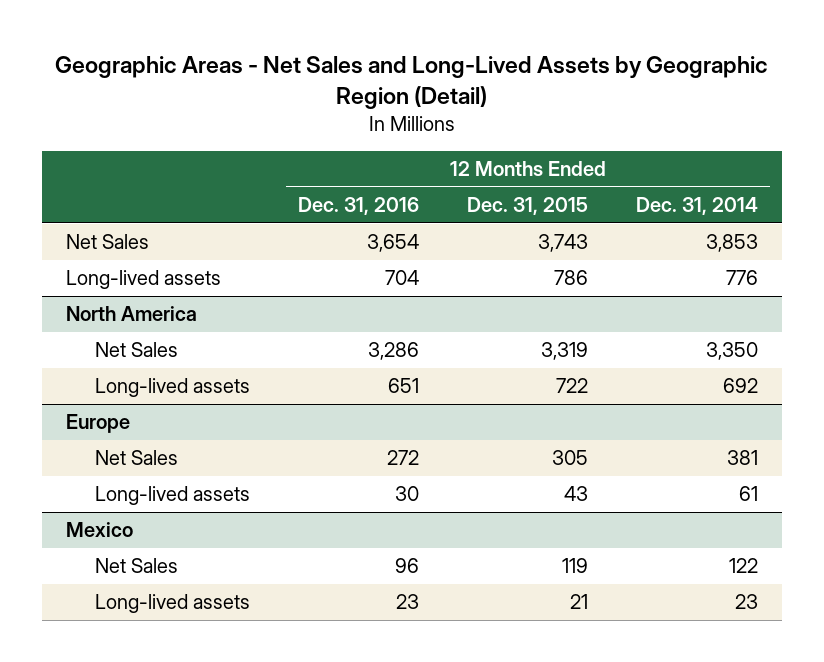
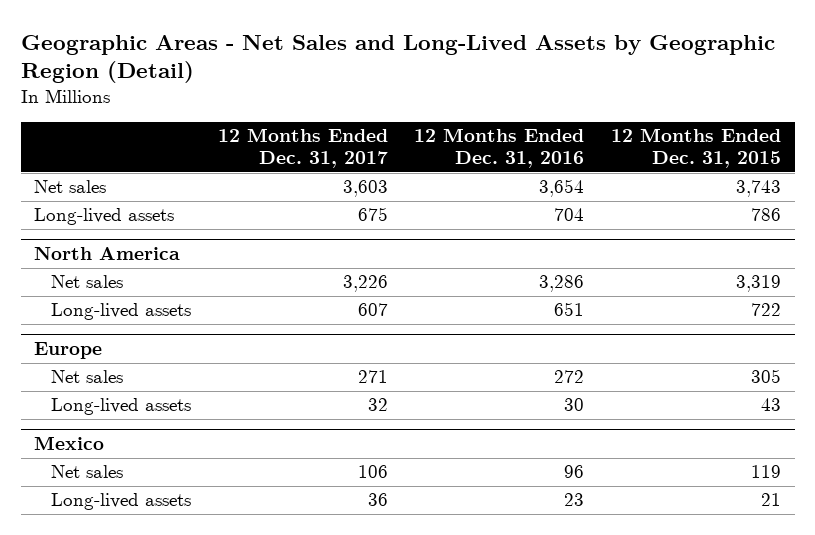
- | 12 Months Ended Dec. 31, 2016 | 12 Months Ended Dec. 31, 2015 | 12 Months Ended Dec. 31, 2014
+ | 12 Months Ended Dec. 31, 2017 | 12 Months Ended Dec. 31, 2016 | 12 Months Ended Dec. 31, 2015
- Net Sales | 3,654 | 3,743 | 3,853
+ Net sales | 3,603 | 3,654 | 3,743
@ North America
- Net Sales | 3,286 | 3,319 | 3,350
+ Net sales | 3,226 | 3,286 | 3,319
@ Europe
- Net Sales | 272 | 305 | 381
+ Net sales | 271 | 272 | 305
@ Mexico
- Net Sales | 96 | 119 | 122
+ Net sales | 106 | 96 | 119

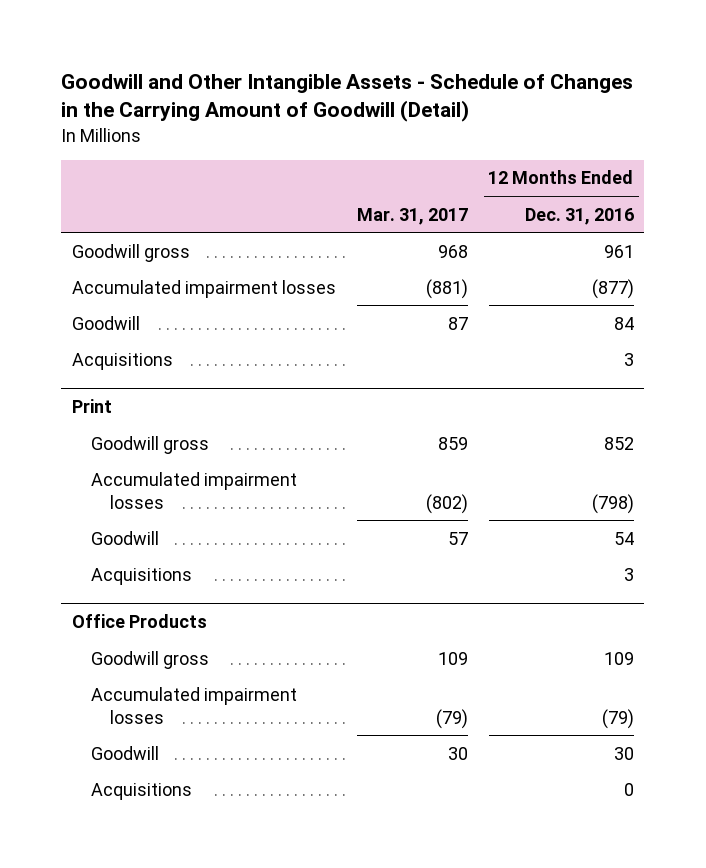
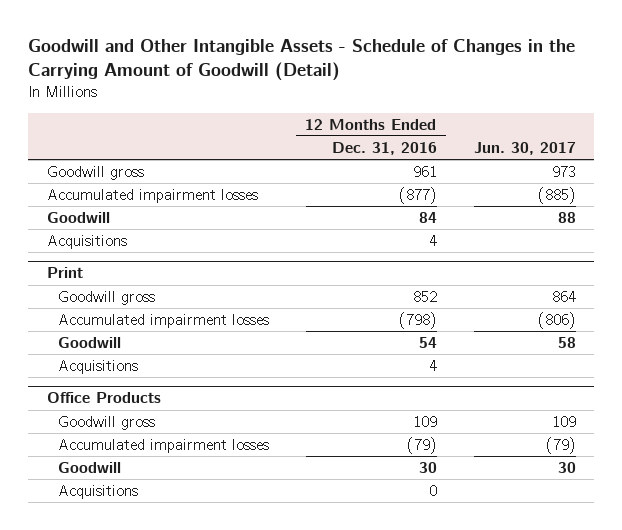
- | Mar. 31, 2017 | 12 Months Ended Dec. 31, 2016
+ | 12 Months Ended Dec. 31, 2016 | Jun. 30, 2017
- Acquisitions | | 3
+ Acquisitions | 4 |
@ Print
- Acquisitions | | 3
+ Acquisitions | 4 |

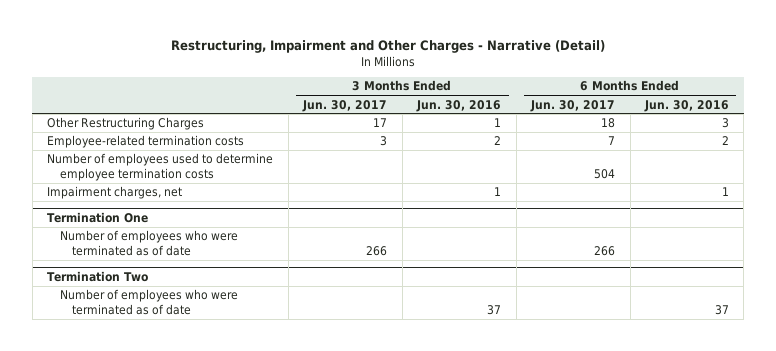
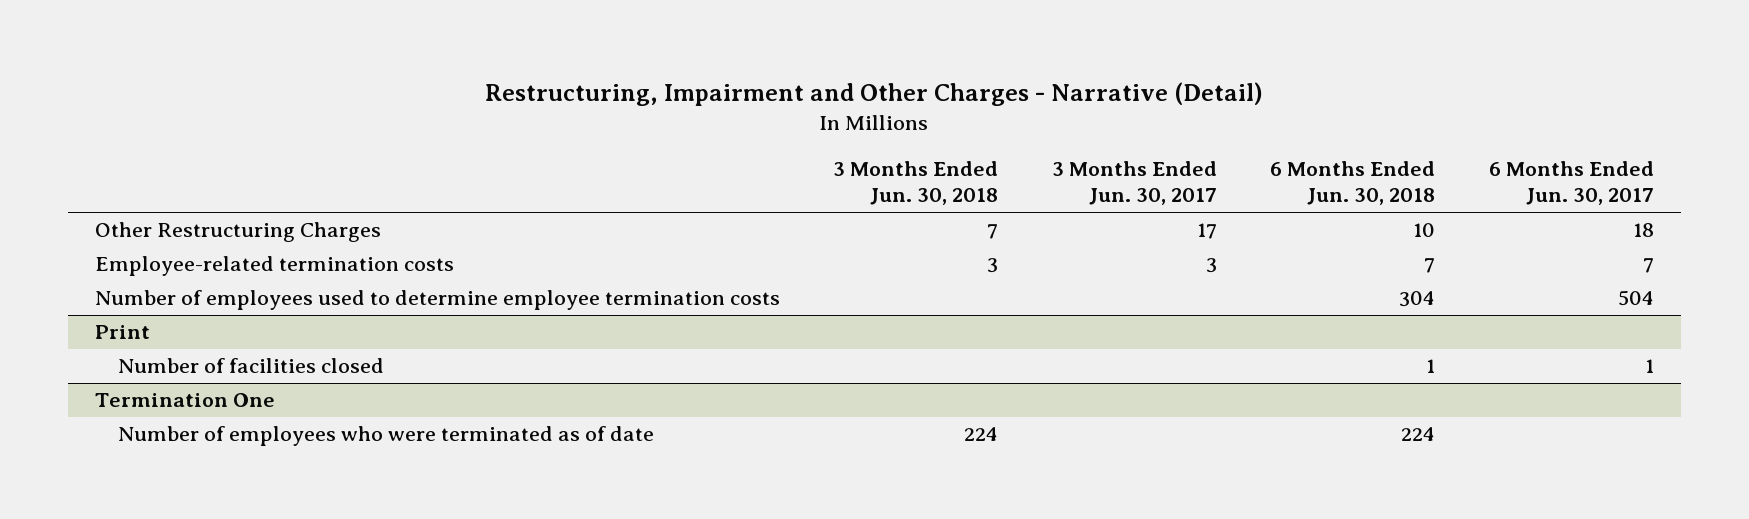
- | 3 Months Ended Jun. 30, 2017 | 3 Months Ended Jun. 30, 2016 | 6 Months Ended Jun. 30, 2017 | 6 Months Ended Jun. 30, 2016
+ | 3 Months Ended Jun. 30, 2018 | 3 Months Ended Jun. 30, 2017 | 6 Months Ended Jun. 30, 2018 | 6 Months Ended Jun. 30, 2017
- Impairment charges, net | | 1 | | 1
+ Print
+ Number of facilities closed | | | 1 | 1
@ Termination One
- Number of employees who were terminated as of date | 266 | | 266 |
- Termination Two

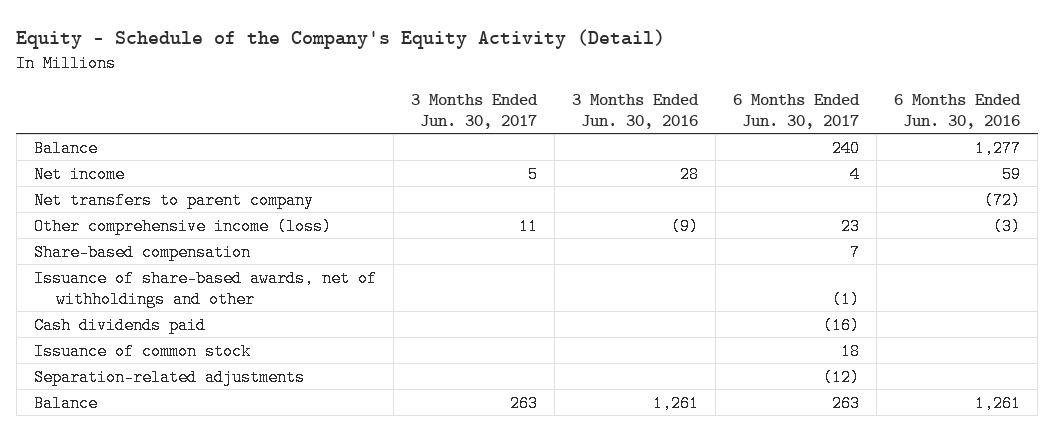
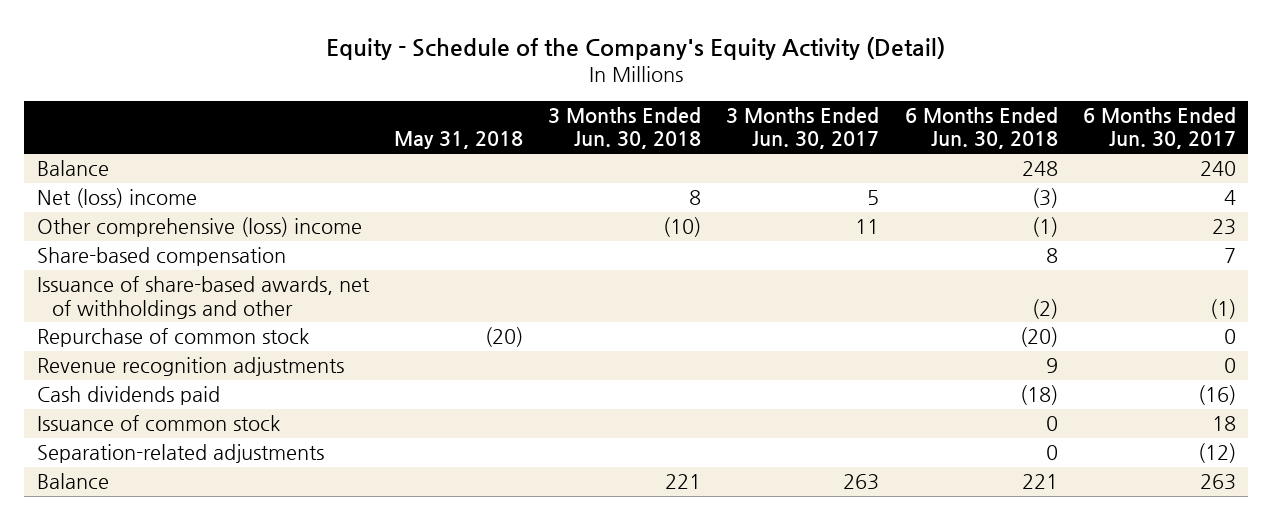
- | 3 Months Ended Jun. 30, 2017 | 3 Months Ended Jun. 30, 2016 | 6 Months Ended Jun. 30, 2017 | 6 Months Ended Jun. 30, 2016
+ | May 31, 2018 | 3 Months Ended Jun. 30, 2018 | 3 Months Ended Jun. 30, 2017 | 6 Months Ended Jun. 30, 2018 | 6 Months Ended Jun. 30, 2017
- Net income | 5 | 28 | 4 | 59
- Net transfers to parent company | | | | (72)
- Other comprehensive income (loss) | 11 | (9) | 23 | (3)
+ Net (loss) income | | 8 | 5 | (3) | 4
+ Other comprehensive (loss) income | | (10) | 11 | (1) | 23
+ Repurchase of common stock | (20) | | | (20) | 0
+ Revenue recognition adjustments | | | | 9 | 0

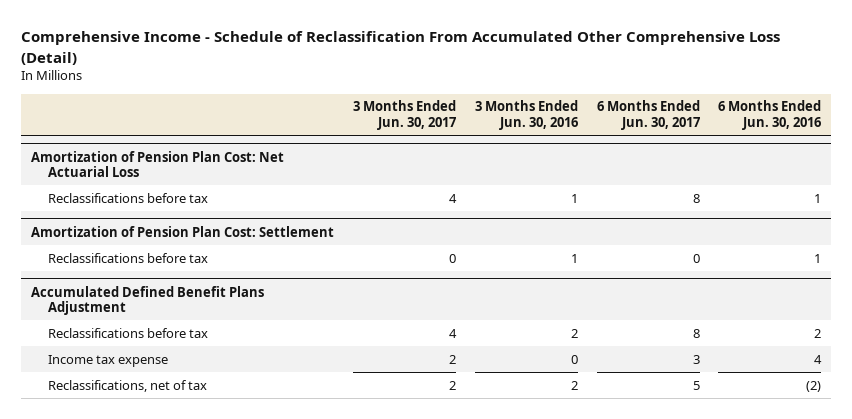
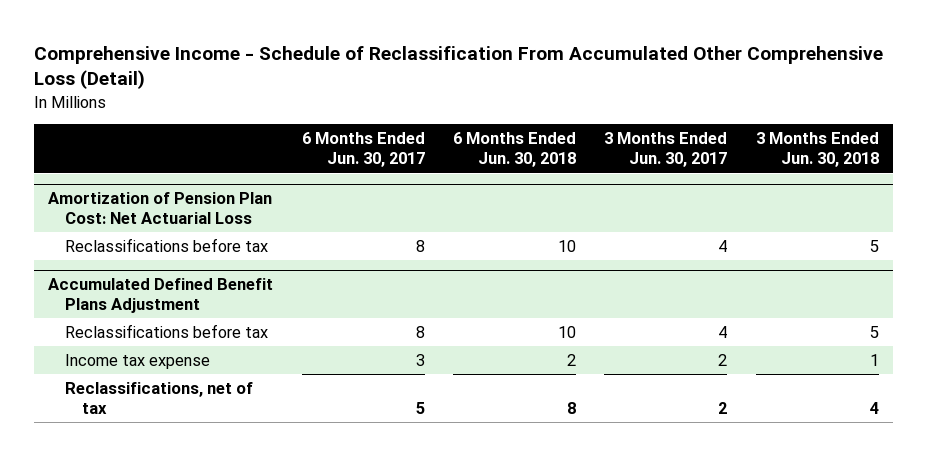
- | 3 Months Ended Jun. 30, 2017 | 3 Months Ended Jun. 30, 2016 | 6 Months Ended Jun. 30, 2017 | 6 Months Ended Jun. 30, 2016
+ | 6 Months Ended Jun. 30, 2017 | 6 Months Ended Jun. 30, 2018 | 3 Months Ended Jun. 30, 2017 | 3 Months Ended Jun. 30, 2018
- Amortization of Pension Plan Cost: Settlement
- Reclassifications before tax | 0 | 1 | 0 | 1

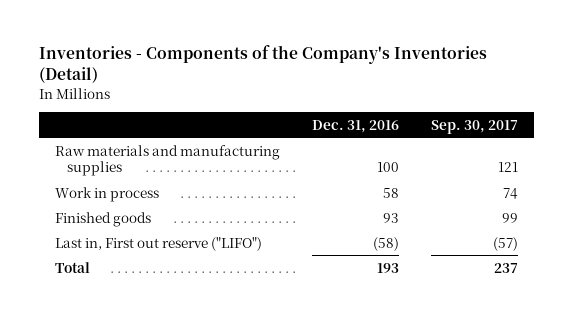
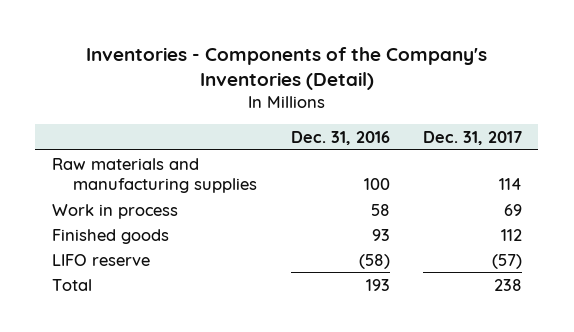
- | Dec. 31, 2016 | Sep. 30, 2017
+ | Dec. 31, 2016 | Dec. 31, 2017
- Last in, First out reserve ("LIFO") | (58) | (57)
+ LIFO reserve | (58) | (57)

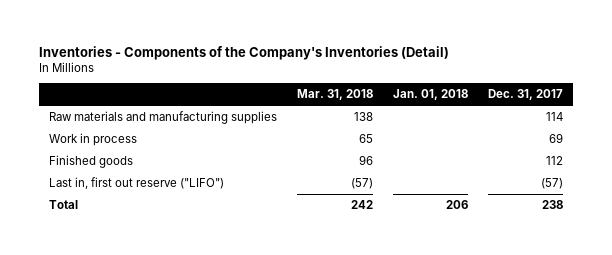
- | Dec. 31, 2016 | Dec. 31, 2017
+ | Mar. 31, 2018 | Jan. 01, 2018 | Dec. 31, 2017
- LIFO reserve | (58) | (57)
+ Last in, first out reserve ("LIFO") | (57) | | (57)

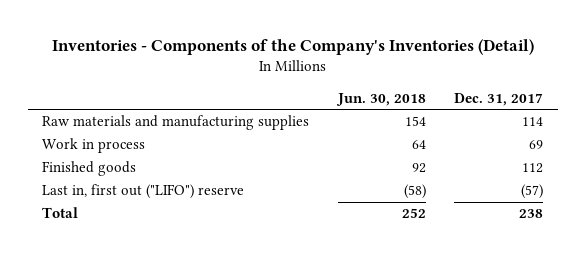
- | Mar. 31, 2018 | Jan. 01, 2018 | Dec. 31, 2017
+ | Jun. 30, 2018 | Dec. 31, 2017
- Last in, first out reserve ("LIFO") | (57) | | (57)
+ Last in, first out ("LIFO") reserve | (58) | (57)

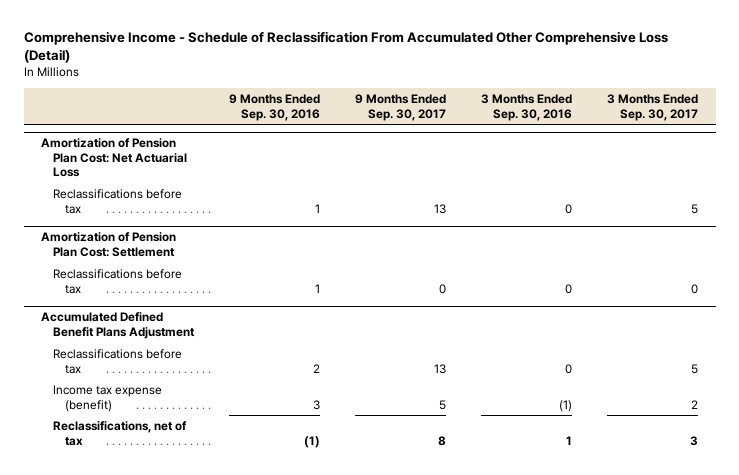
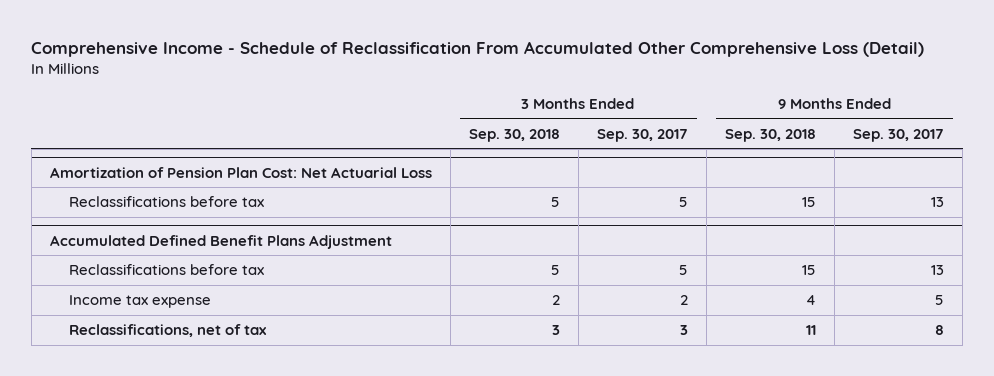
- | 9 Months Ended Sep. 30, 2016 | 9 Months Ended Sep. 30, 2017 | 3 Months Ended Sep. 30, 2016 | 3 Months Ended Sep. 30, 2017
+ | 3 Months Ended Sep. 30, 2018 | 3 Months Ended Sep. 30, 2017 | 9 Months Ended Sep. 30, 2018 | 9 Months Ended Sep. 30, 2017
- Amortization of Pension Plan Cost: Settlement
- Reclassifications before tax | 1 | 0 | 0 | 0
@ Accumulated Defined Benefit Plans Adjustment
- Income tax expense (benefit) | 3 | 5 | (1) | 2
+ Income tax expense | 2 | 2 | 4 | 5

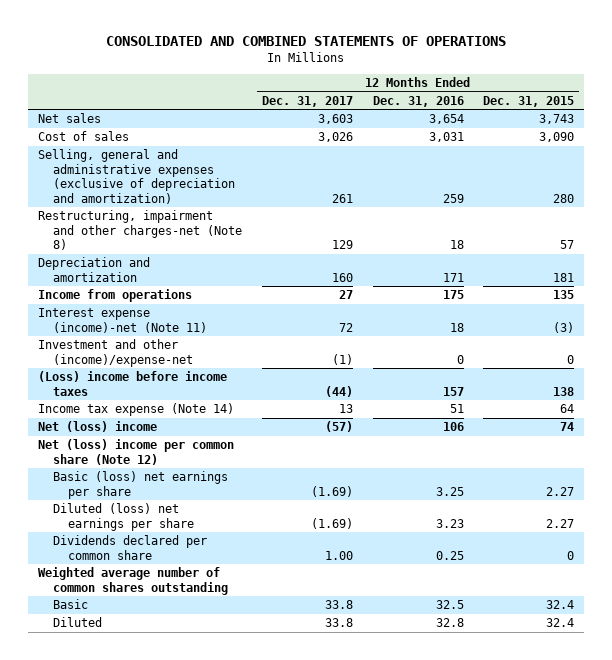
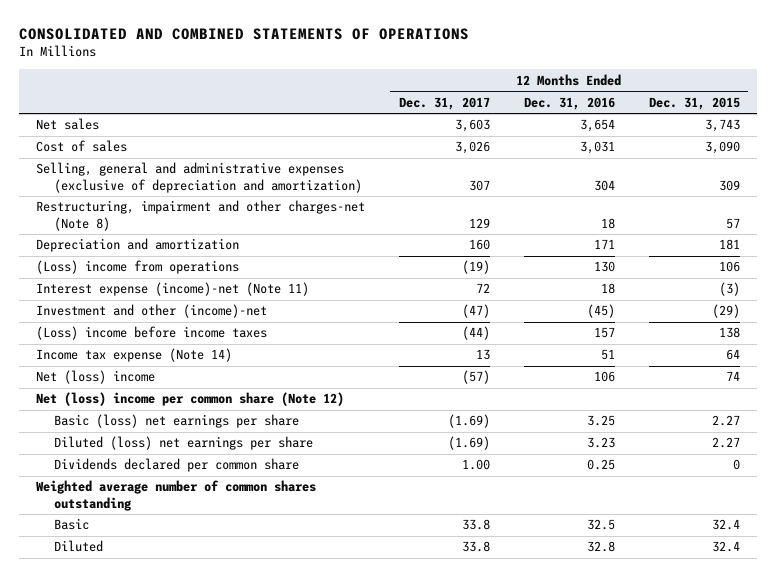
- Selling, general and administrative expenses (exclusive of depreciation and amortization) | 261 | 259 | 280
+ Selling, general and administrative expenses (exclusive of depreciation and amortization) | 307 | 304 | 309
- Income from operations | 27 | 175 | 135
+ (Loss) income from operations | (19) | 130 | 106
- Investment and other (income)/expense-net | (1) | 0 | 0
+ Investment and other (income)-net | (47) | (45) | (29)

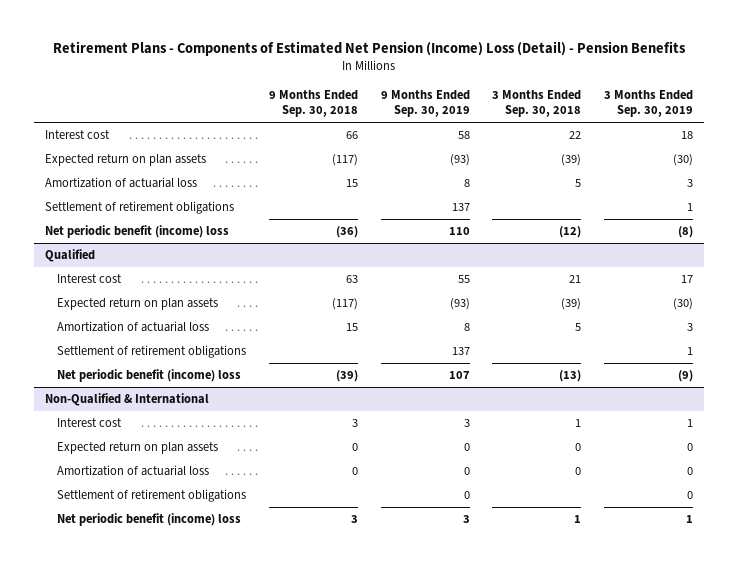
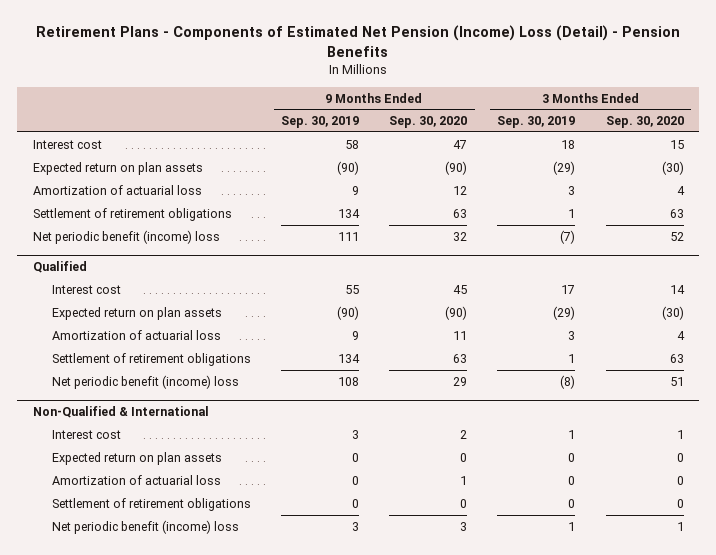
- | 9 Months Ended Sep. 30, 2018 | 9 Months Ended Sep. 30, 2019 | 3 Months Ended Sep. 30, 2018 | 3 Months Ended Sep. 30, 2019
+ | 9 Months Ended Sep. 30, 2019 | 9 Months Ended Sep. 30, 2020 | 3 Months Ended Sep. 30, 2019 | 3 Months Ended Sep. 30, 2020
- Expected return on plan assets | (117) | (93) | (39) | (30)
- Amortization of actuarial loss | 15 | 8 | 5 | 3
- Settlement of retirement obligations | | 137 | | 1
- Net periodic benefit (income) loss | (36) | 110 | (12) | (8)
+ Expected return on plan assets | (90) | (90) | (29) | (30)
+ Amortization of actuarial loss | 9 | 12 | 3 | 4
+ Settlement of retirement obligations | 134 | 63 | 1 | 63
+ Net periodic benefit (income) loss | 111 | 32 | (7) | 52
@ Qualified
- Expected return on plan assets | (117) | (93) | (39) | (30)
- Amortization of actuarial loss | 15 | 8 | 5 | 3
- Settlement of retirement obligations | | 137 | | 1
- Net periodic benefit (income) loss | (39) | 107 | (13) | (9)
+ Expected return on plan assets | (90) | (90) | (29) | (30)
+ Amortization of actuarial loss | 9 | 11 | 3 | 4
+ Settlement of retirement obligations | 134 | 63 | 1 | 63
+ Net periodic benefit (income) loss | 108 | 29 | (8) | 51

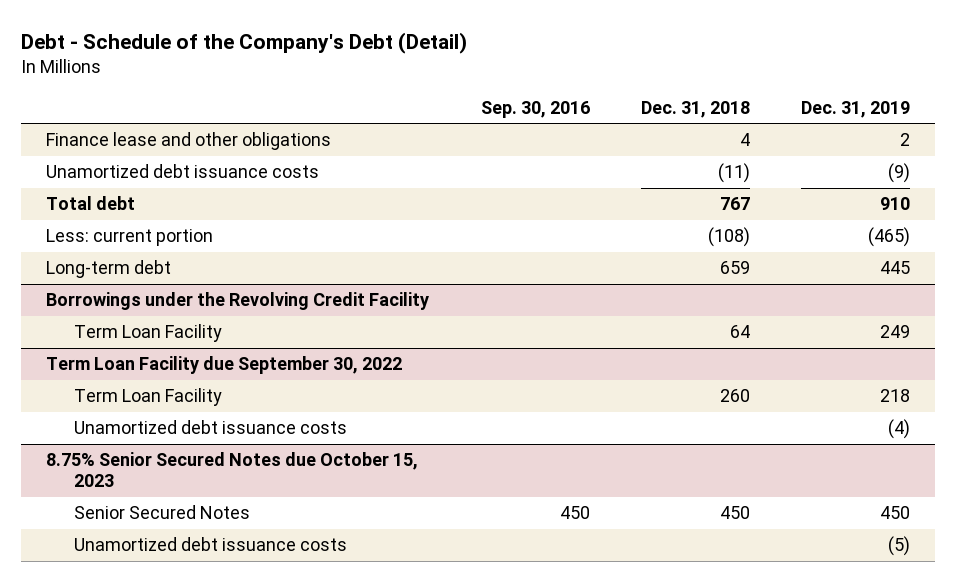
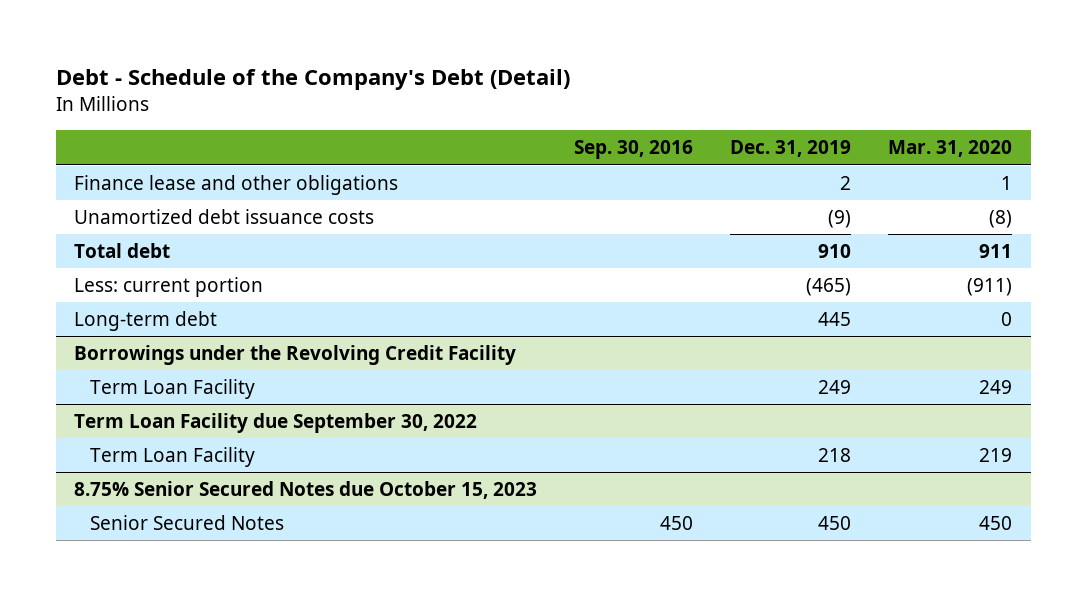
- | Sep. 30, 2016 | Dec. 31, 2018 | Dec. 31, 2019
+ | Sep. 30, 2016 | Dec. 31, 2019 | Mar. 31, 2020
@ Term Loan Facility due September 30, 2022
- Unamortized debt issuance costs | | | (4)
@ 8.75% Senior Secured Notes due October 15, 2023
- Unamortized debt issuance costs | | | (5)

